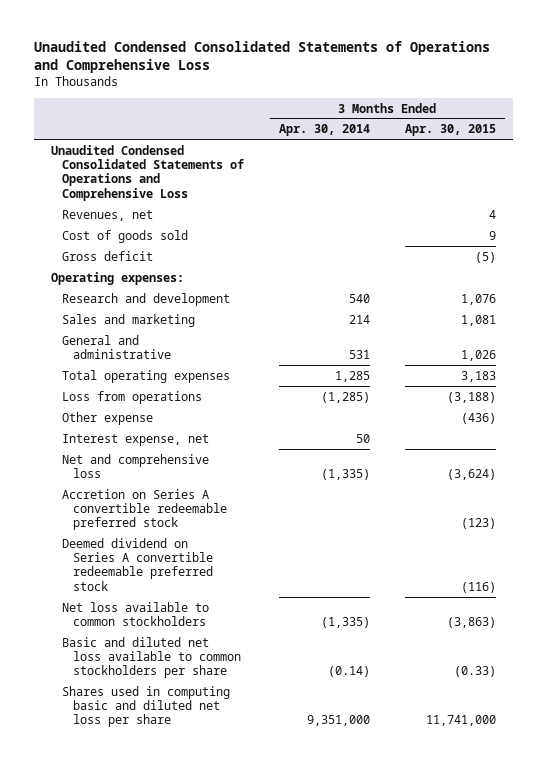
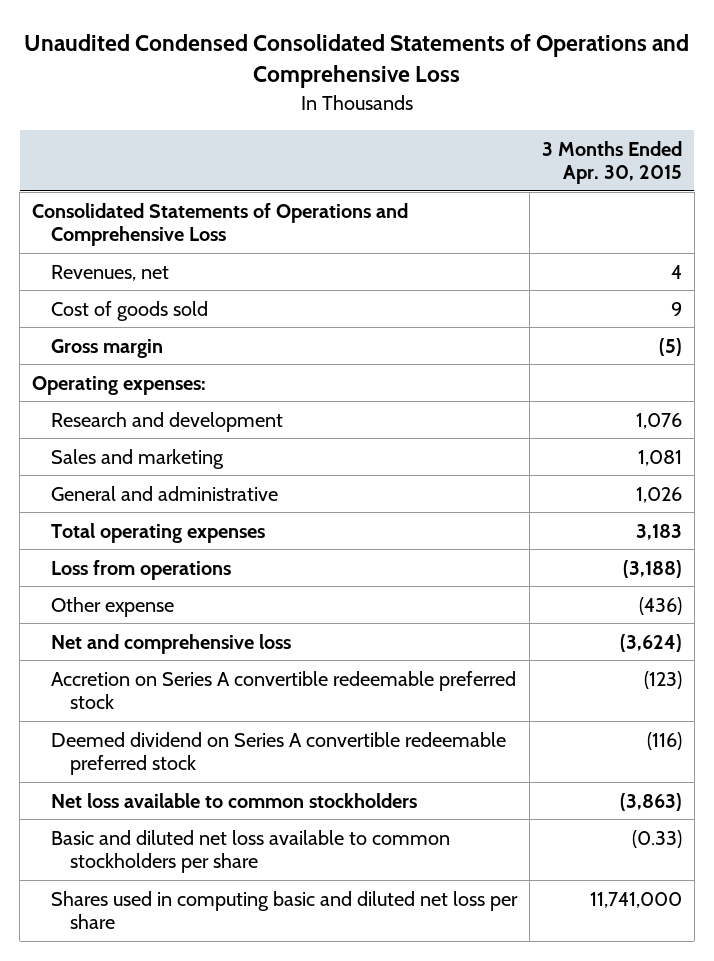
- | 3 Months Ended Apr. 30, 2014 | 3 Months Ended Apr. 30, 2015
+ | 3 Months Ended Apr. 30, 2015
- Unaudited Condensed Consolidated Statements of Operations and Comprehensive Loss
+ Consolidated Statements of Operations and Comprehensive Loss
- Gross deficit | | (5)
+ Gross margin | (5)
- Interest expense, net | 50 |

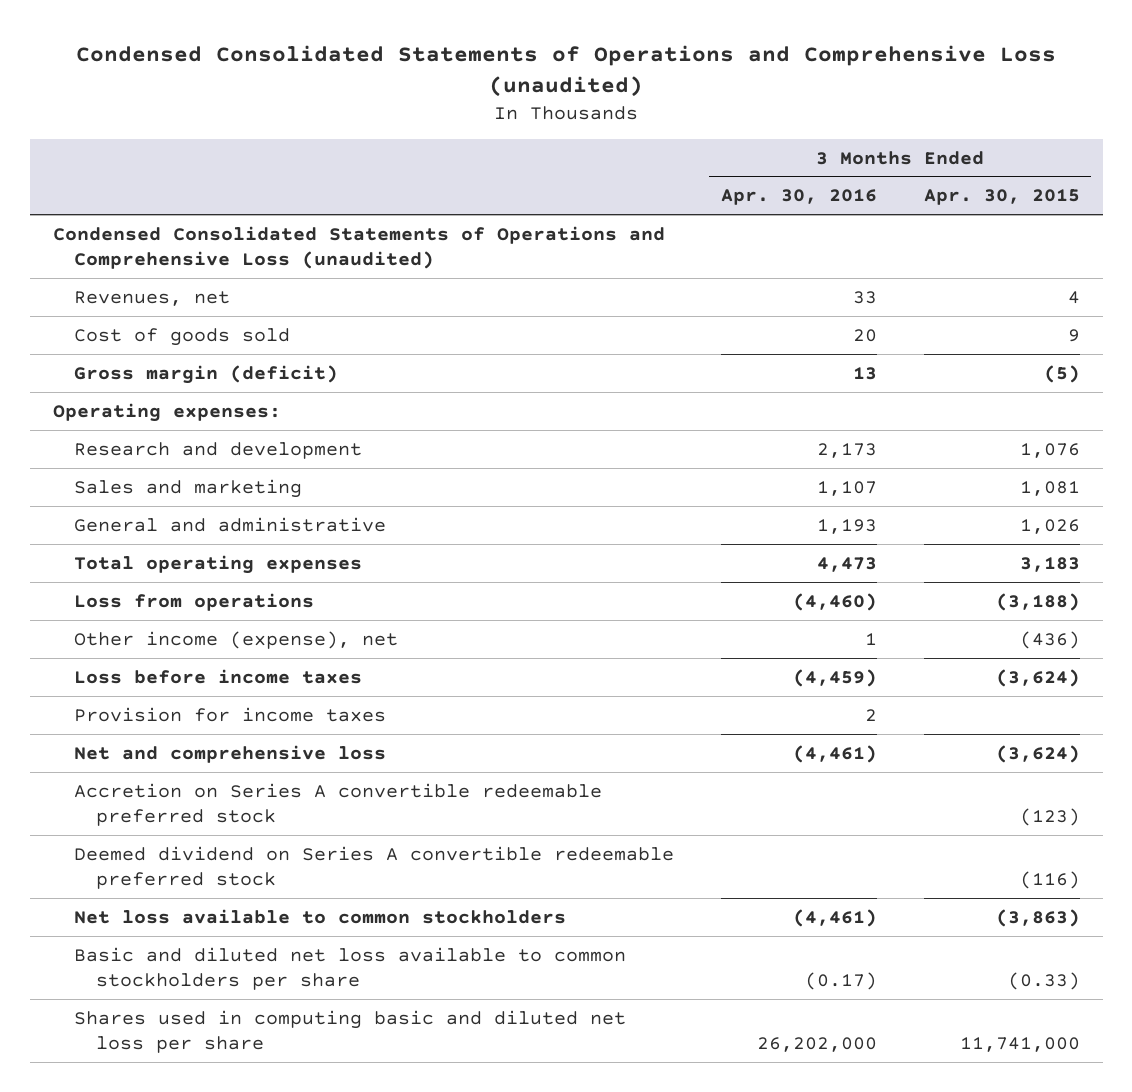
- Unaudited Condensed Consolidated Statements of Operations and Comprehensive Loss
+ Condensed Consolidated Statements of Operations and Comprehensive Loss (unaudited)
- | 3 Months Ended Apr. 30, 2015
+ | 3 Months Ended Apr. 30, 2016 | 3 Months Ended Apr. 30, 2015
- Consolidated Statements of Operations and Comprehensive Loss
+ Condensed Consolidated Statements of Operations and Comprehensive Loss (unaudited)
- Gross margin | (5)
+ Gross margin (deficit) | 13 | (5)
- Other expense | (436)
+ Other income (expense), net | 1 | (436)
+ Loss before income taxes | (4,459) | (3,624)
+ Provision for income taxes | 2 |

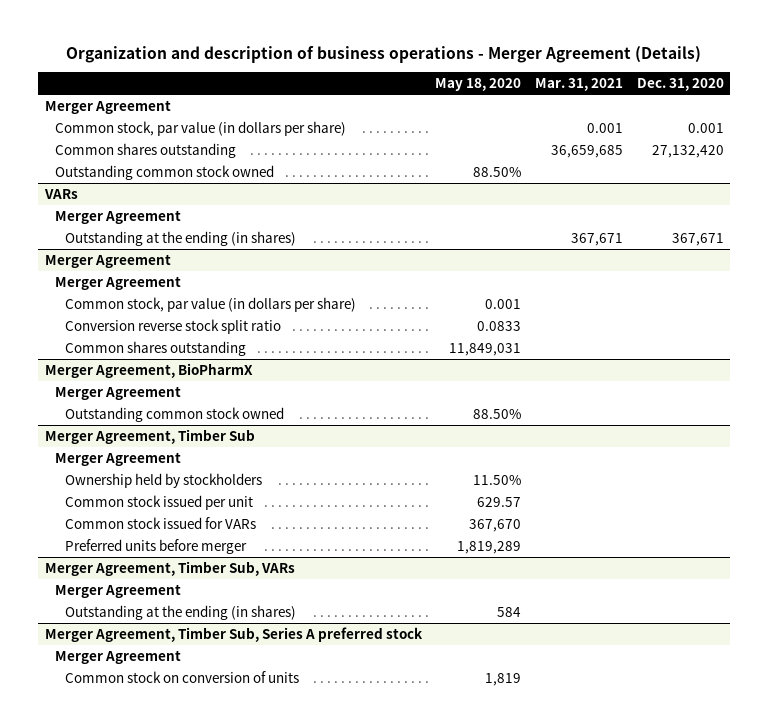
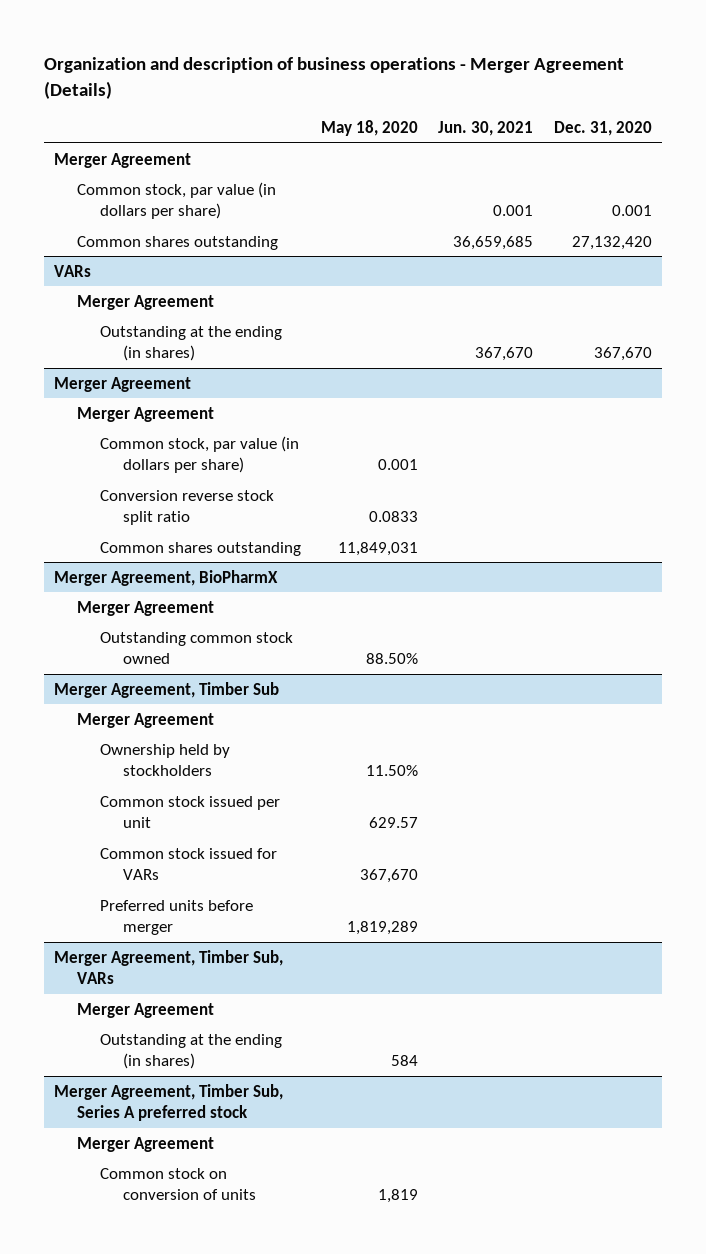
- | May 18, 2020 | Mar. 31, 2021 | Dec. 31, 2020
+ | May 18, 2020 | Jun. 30, 2021 | Dec. 31, 2020
- Outstanding common stock owned | 88.50% | |
@ VARs
- Outstanding at the ending (in shares) | | 367,671 | 367,671
+ Outstanding at the ending (in shares) | | 367,670 | 367,670

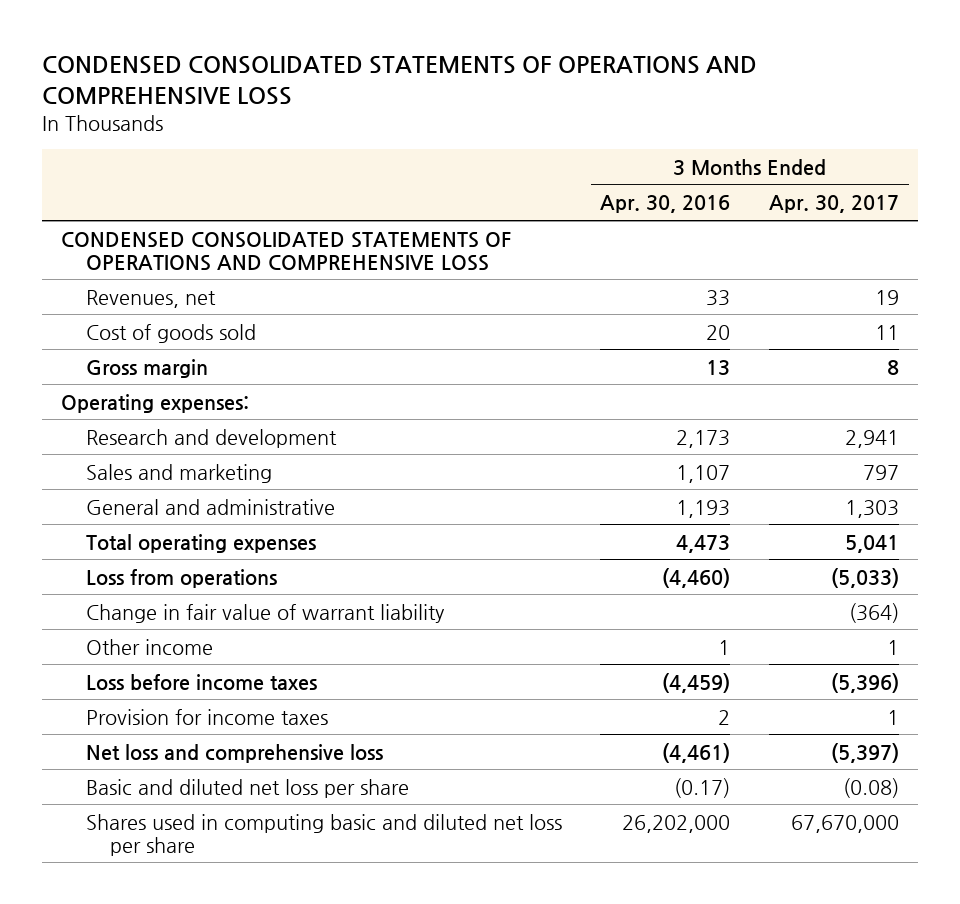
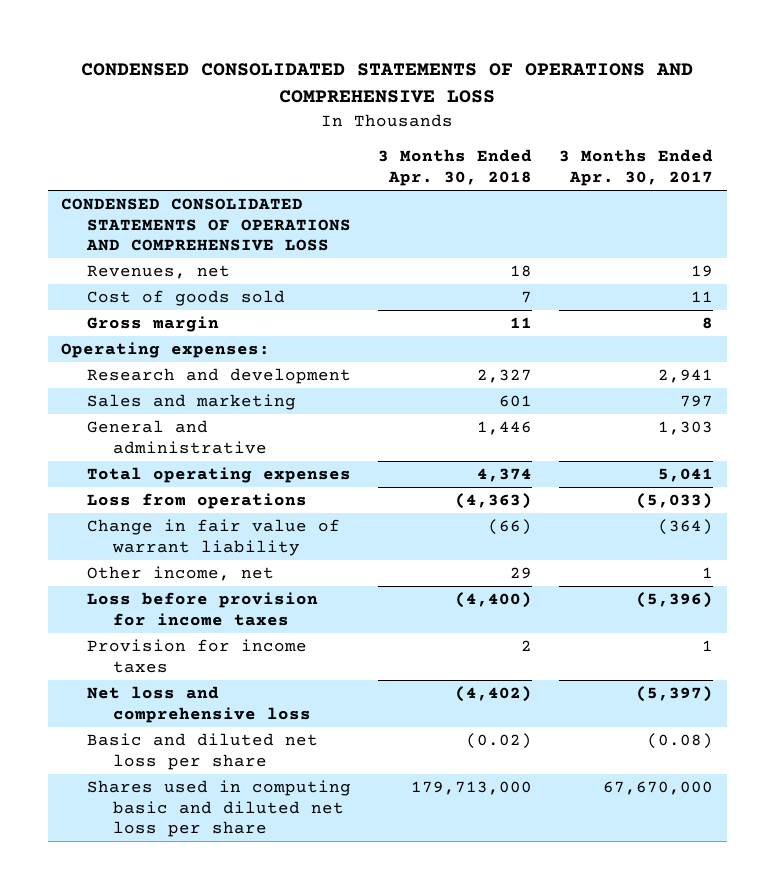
- | 3 Months Ended Apr. 30, 2016 | 3 Months Ended Apr. 30, 2017
+ | 3 Months Ended Apr. 30, 2018 | 3 Months Ended Apr. 30, 2017
- Other income | 1 | 1
- Loss before income taxes | (4,459) | (5,396)
+ Other income, net | 29 | 1
+ Loss before provision for income taxes | (4,400) | (5,396)

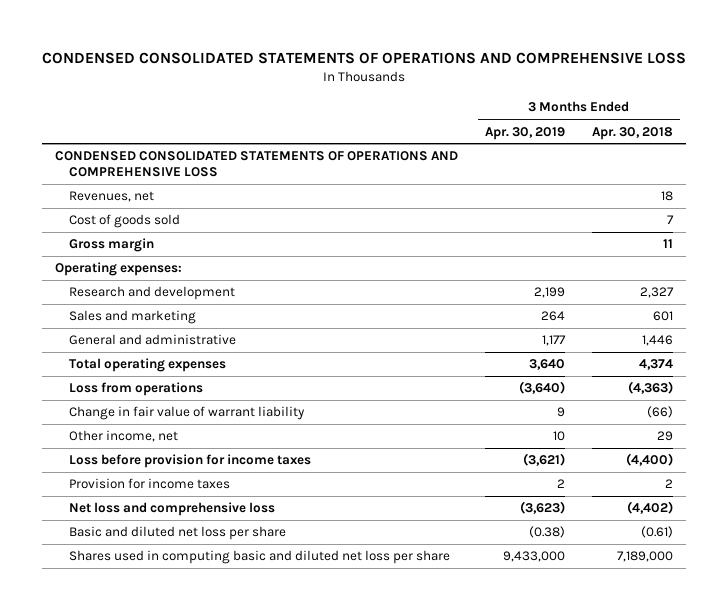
- | 3 Months Ended Apr. 30, 2018 | 3 Months Ended Apr. 30, 2017
+ | 3 Months Ended Apr. 30, 2019 | 3 Months Ended Apr. 30, 2018
- Basic and diluted net loss per share | (0.02) | (0.08)
- Shares used in computing basic and diluted net loss per share | 179,713,000 | 67,670,000
+ Basic and diluted net loss per share | (0.38) | (0.61)
+ Shares used in computing basic and diluted net loss per share | 9,433,000 | 7,189,000

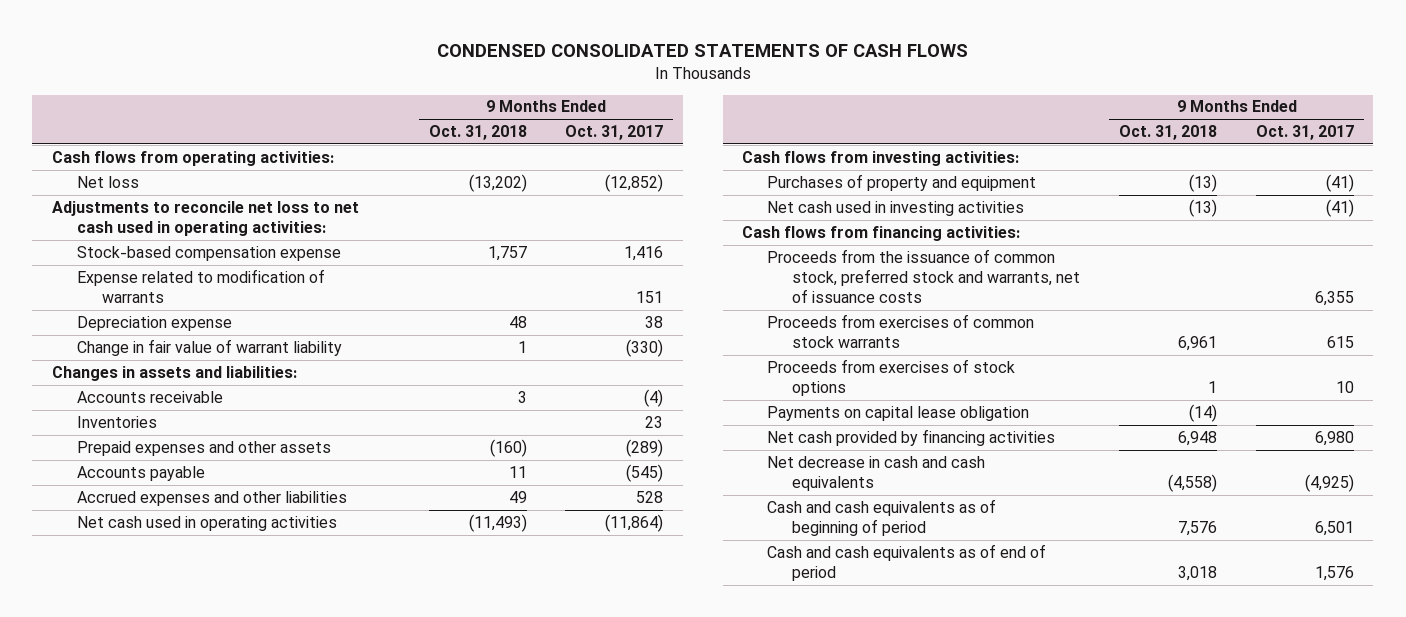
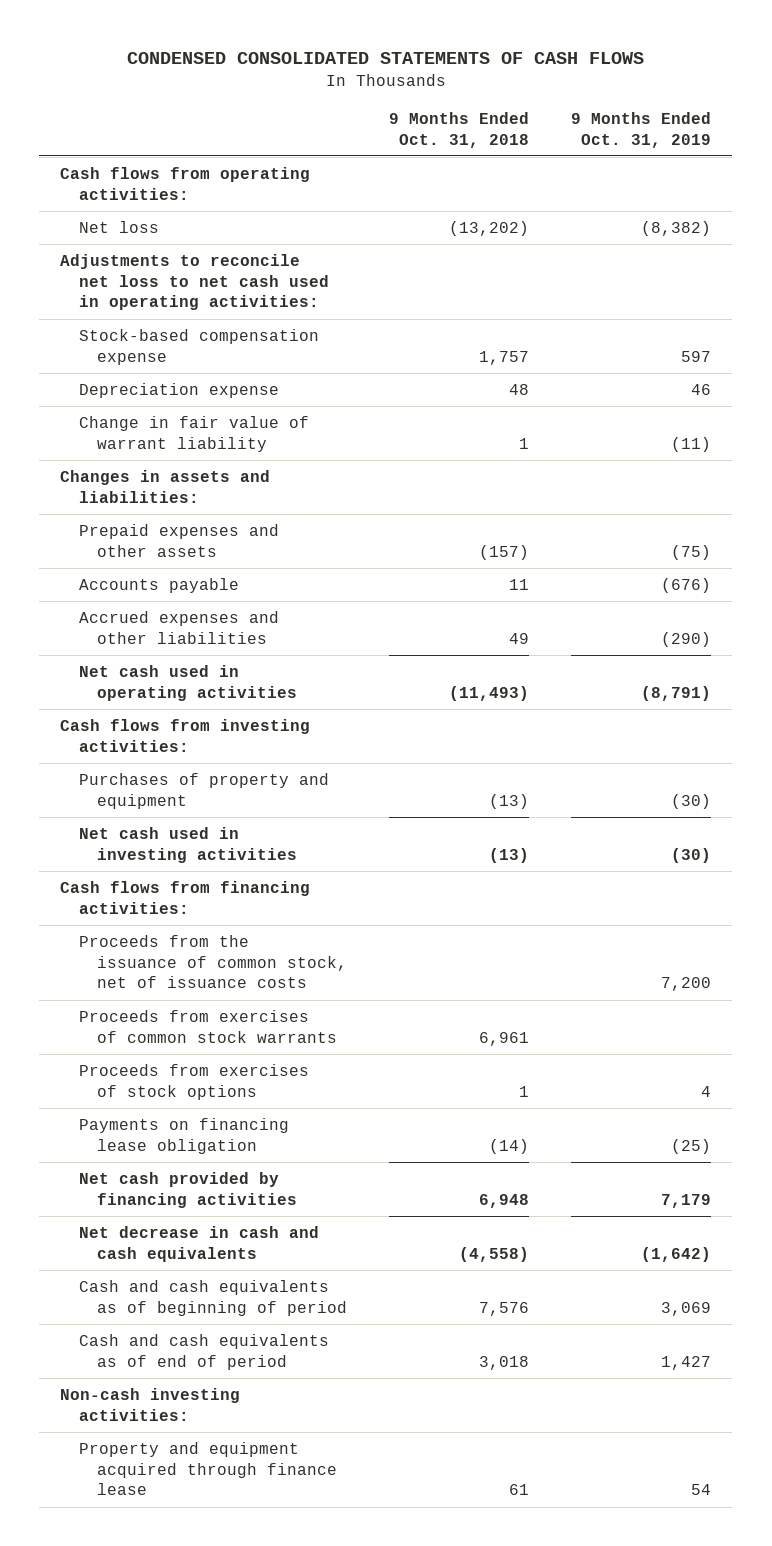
- | 9 Months Ended Oct. 31, 2018 | 9 Months Ended Oct. 31, 2017
+ | 9 Months Ended Oct. 31, 2018 | 9 Months Ended Oct. 31, 2019
- Expense related to modification of warrants | | 151
- Accounts receivable | 3 | (4)
- Inventories | | 23
- Prepaid expenses and other assets | (160) | (289)
+ Prepaid expenses and other assets | (157) | (75)
- Proceeds from the issuance of common stock, preferred stock and warrants, net of issuance costs | | 6,355
+ Proceeds from the issuance of common stock, net of issuance costs | | 7,200
- Payments on capital lease obligation | (14) |
+ Payments on financing lease obligation | (14) | (25)
+ Non-cash investing activities:
+ Property and equipment acquired through finance lease | 61 | 54

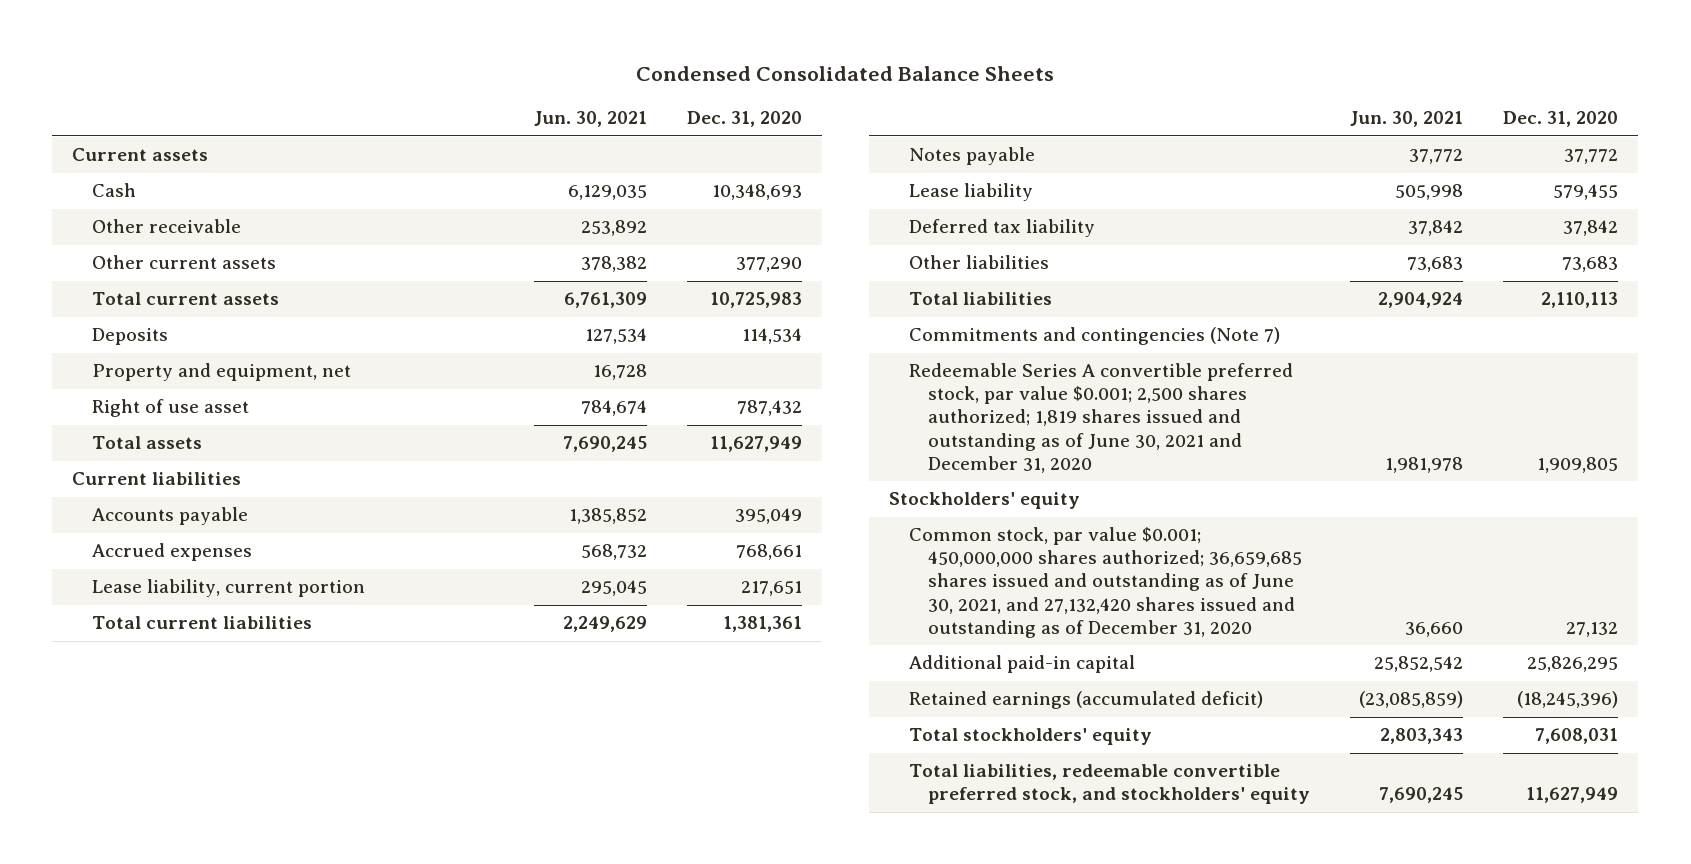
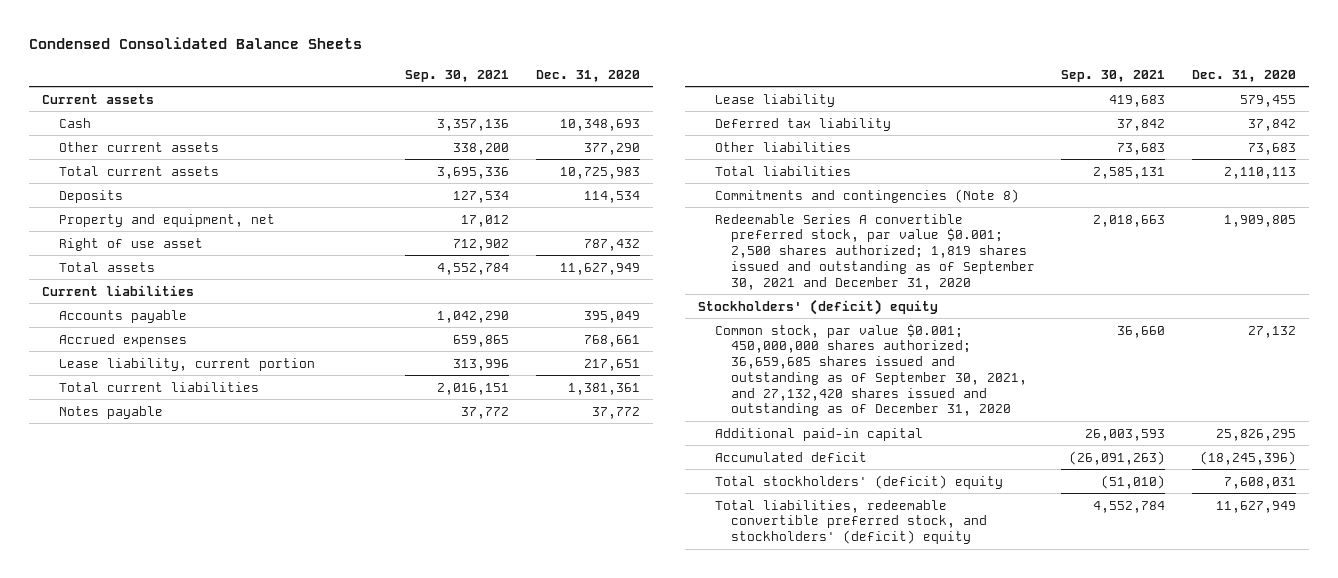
- | Jun. 30, 2021 | Dec. 31, 2020
+ | Sep. 30, 2021 | Dec. 31, 2020
- Other receivable | 253,892 |
- Commitments and contingencies (Note 7)
- Redeemable Series A convertible preferred stock, par value $0.001; 2,500 shares authorized; 1,819 shares issued and outstanding as of June 30, 2021 and December 31, 2020 | 1,981,978 | 1,909,805
- Stockholders' equity
- Common stock, par value $0.001; 450,000,000 shares authorized; 36,659,685 shares issued and outstanding as of June 30, 2021, and 27,132,420 shares issued and outstanding as of December 31, 2020 | 36,660 | 27,132
+ Commitments and contingencies (Note 8)
+ Redeemable Series A convertible preferred stock, par value $0.001; 2,500 shares authorized; 1,819 shares issued and outstanding as of September 30, 2021 and December 31, 2020 | 2,018,663 | 1,909,805
+ Stockholders' (deficit) equity
+ Common stock, par value $0.001; 450,000,000 shares authorized; 36,659,685 shares issued and outstanding as of September 30, 2021, and 27,132,420 shares issued and outstanding as of December 31, 2020 | 36,660 | 27,132
- Retained earnings (accumulated deficit) | (23,085,859) | (18,245,396)
- Total stockholders' equity | 2,803,343 | 7,608,031
- Total liabilities, redeemable convertible preferred stock, and stockholders' equity | 7,690,245 | 11,627,949
+ Accumulated deficit | (26,091,263) | (18,245,396)
+ Total stockholders' (deficit) equity | (51,010) | 7,608,031
+ Total liabilities, redeemable convertible preferred stock, and stockholders' (deficit) equity | 4,552,784 | 11,627,949

